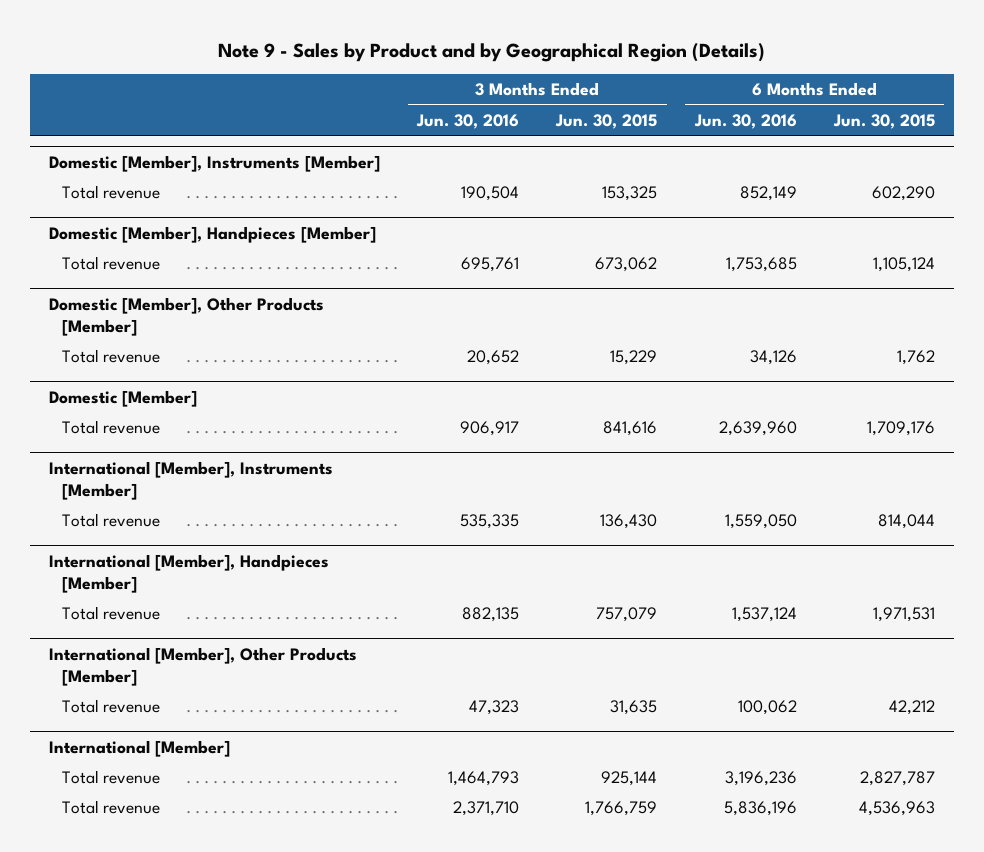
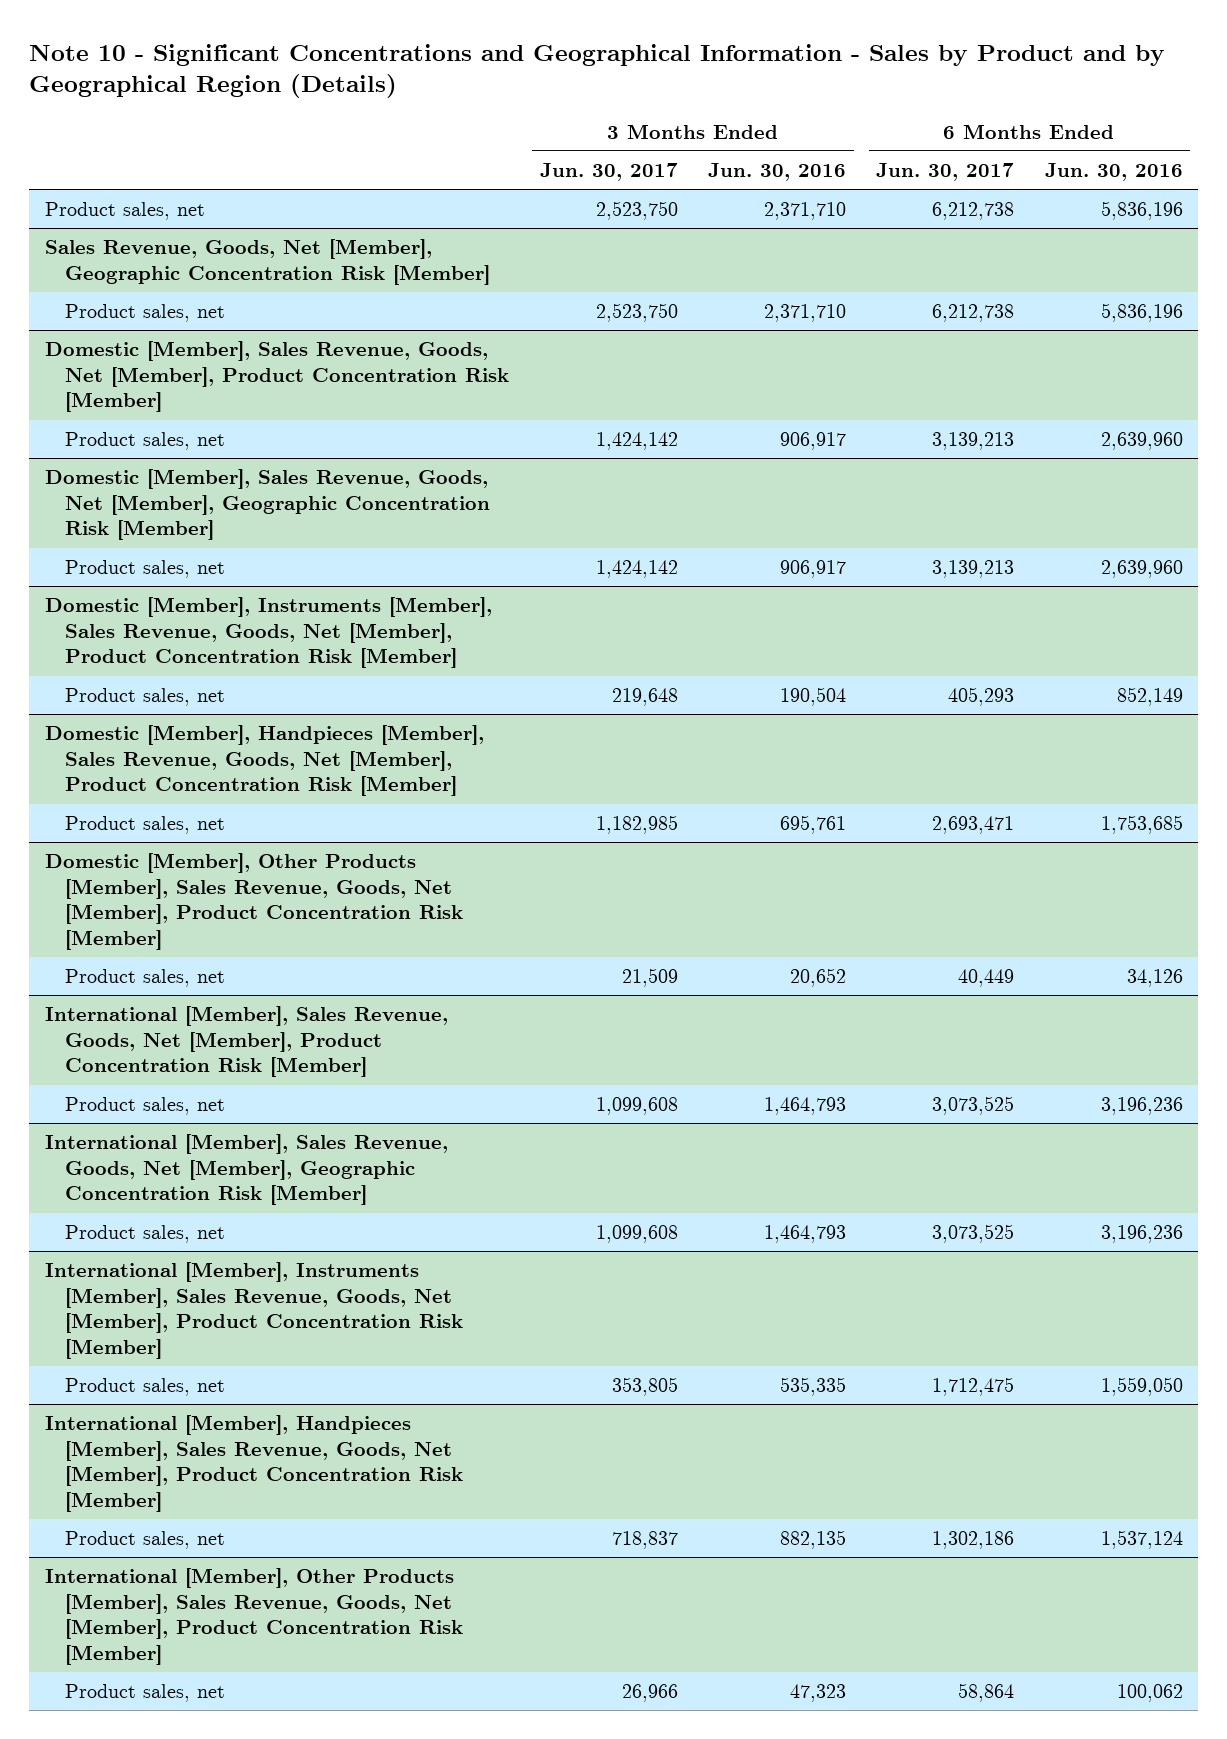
- Note 9 - Sales by Product and by Geographical Region (Details)
+ Note 10 - Significant Concentrations and Geographical Information - Sales by Product and by Geographical Region (Details)
- | 3 Months Ended Jun. 30, 2016 | 3 Months Ended Jun. 30, 2015 | 6 Months Ended Jun. 30, 2016 | 6 Months Ended Jun. 30, 2015
+ | 3 Months Ended Jun. 30, 2017 | 3 Months Ended Jun. 30, 2016 | 6 Months Ended Jun. 30, 2017 | 6 Months Ended Jun. 30, 2016
- Domestic [Member], Instruments [Member]
- Total revenue | 190,504 | 153,325 | 852,149 | 602,290
- Domestic [Member], Handpieces [Member]
- Total revenue | 695,761 | 673,062 | 1,753,685 | 1,105,124
- Domestic [Member], Other Products [Member]
- Total revenue | 20,652 | 15,229 | 34,126 | 1,762
- Domestic [Member]
- Total revenue | 906,917 | 841,616 | 2,639,960 | 1,709,176
- International [Member], Instruments [Member]
- Total revenue | 535,335 | 136,430 | 1,559,050 | 814,044
- International [Member], Handpieces [Member]
- Total revenue | 882,135 | 757,079 | 1,537,124 | 1,971,531
- International [Member], Other Products [Member]
- Total revenue | 47,323 | 31,635 | 100,062 | 42,212
- International [Member]
- Total revenue | 1,464,793 | 925,144 | 3,196,236 | 2,827,787
- Total revenue | 2,371,710 | 1,766,759 | 5,836,196 | 4,536,963
+ Product sales, net | 2,523,750 | 2,371,710 | 6,212,738 | 5,836,196
+ Sales Revenue, Goods, Net [Member], Geographic Concentration Risk [Member]
+ Product sales, net | 2,523,750 | 2,371,710 | 6,212,738 | 5,836,196
+ Domestic [Member], Sales Revenue, Goods, Net [Member], Product Concentration Risk [Member]
+ Product sales, net | 1,424,142 | 906,917 | 3,139,213 | 2,639,960
+ Domestic [Member], Sales Revenue, Goods, Net [Member], Geographic Concentration Risk [Member]
+ Product sales, net | 1,424,142 | 906,917 | 3,139,213 | 2,639,960
+ Domestic [Member], Instruments [Member], Sales Revenue, Goods, Net [Member], Product Concentration Risk [Member]
+ Product sales, net | 219,648 | 190,504 | 405,293 | 852,149
+ Domestic [Member], Handpieces [Member], Sales Revenue, Goods, Net [Member], Product Concentration Risk [Member]
+ Product sales, net | 1,182,985 | 695,761 | 2,693,471 | 1,753,685
+ Domestic [Member], Other Products [Member], Sales Revenue, Goods, Net [Member], Product Concentration Risk [Member]
+ Product sales, net | 21,509 | 20,652 | 40,449 | 34,126
+ International [Member], Sales Revenue, Goods, Net [Member], Product Concentration Risk [Member]
+ Product sales, net | 1,099,608 | 1,464,793 | 3,073,525 | 3,196,236
+ International [Member], Sales Revenue, Goods, Net [Member], Geographic Concentration Risk [Member]
+ Product sales, net | 1,099,608 | 1,464,793 | 3,073,525 | 3,196,236
+ International [Member], Instruments [Member], Sales Revenue, Goods, Net [Member], Product Concentration Risk [Member]
+ Product sales, net | 353,805 | 535,335 | 1,712,475 | 1,559,050
+ International [Member], Handpieces [Member], Sales Revenue, Goods, Net [Member], Product Concentration Risk [Member]
+ Product sales, net | 718,837 | 882,135 | 1,302,186 | 1,537,124
+ International [Member], Other Products [Member], Sales Revenue, Goods, Net [Member], Product Concentration Risk [Member]
+ Product sales, net | 26,966 | 47,323 | 58,864 | 100,062

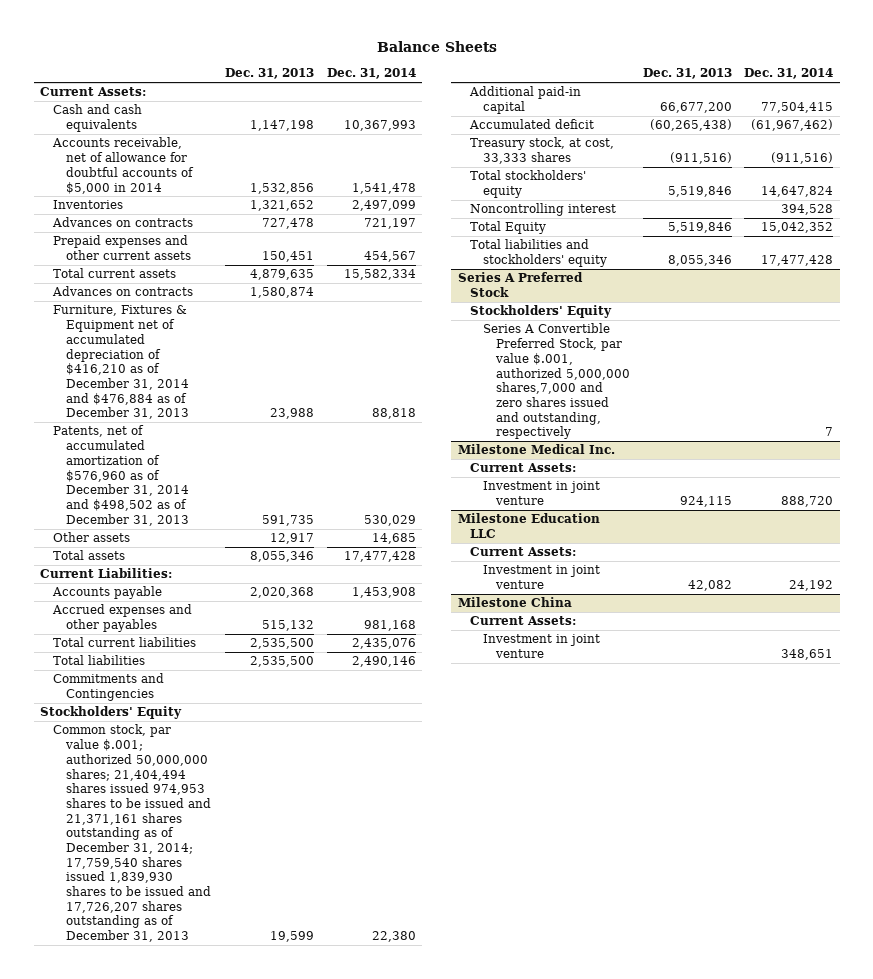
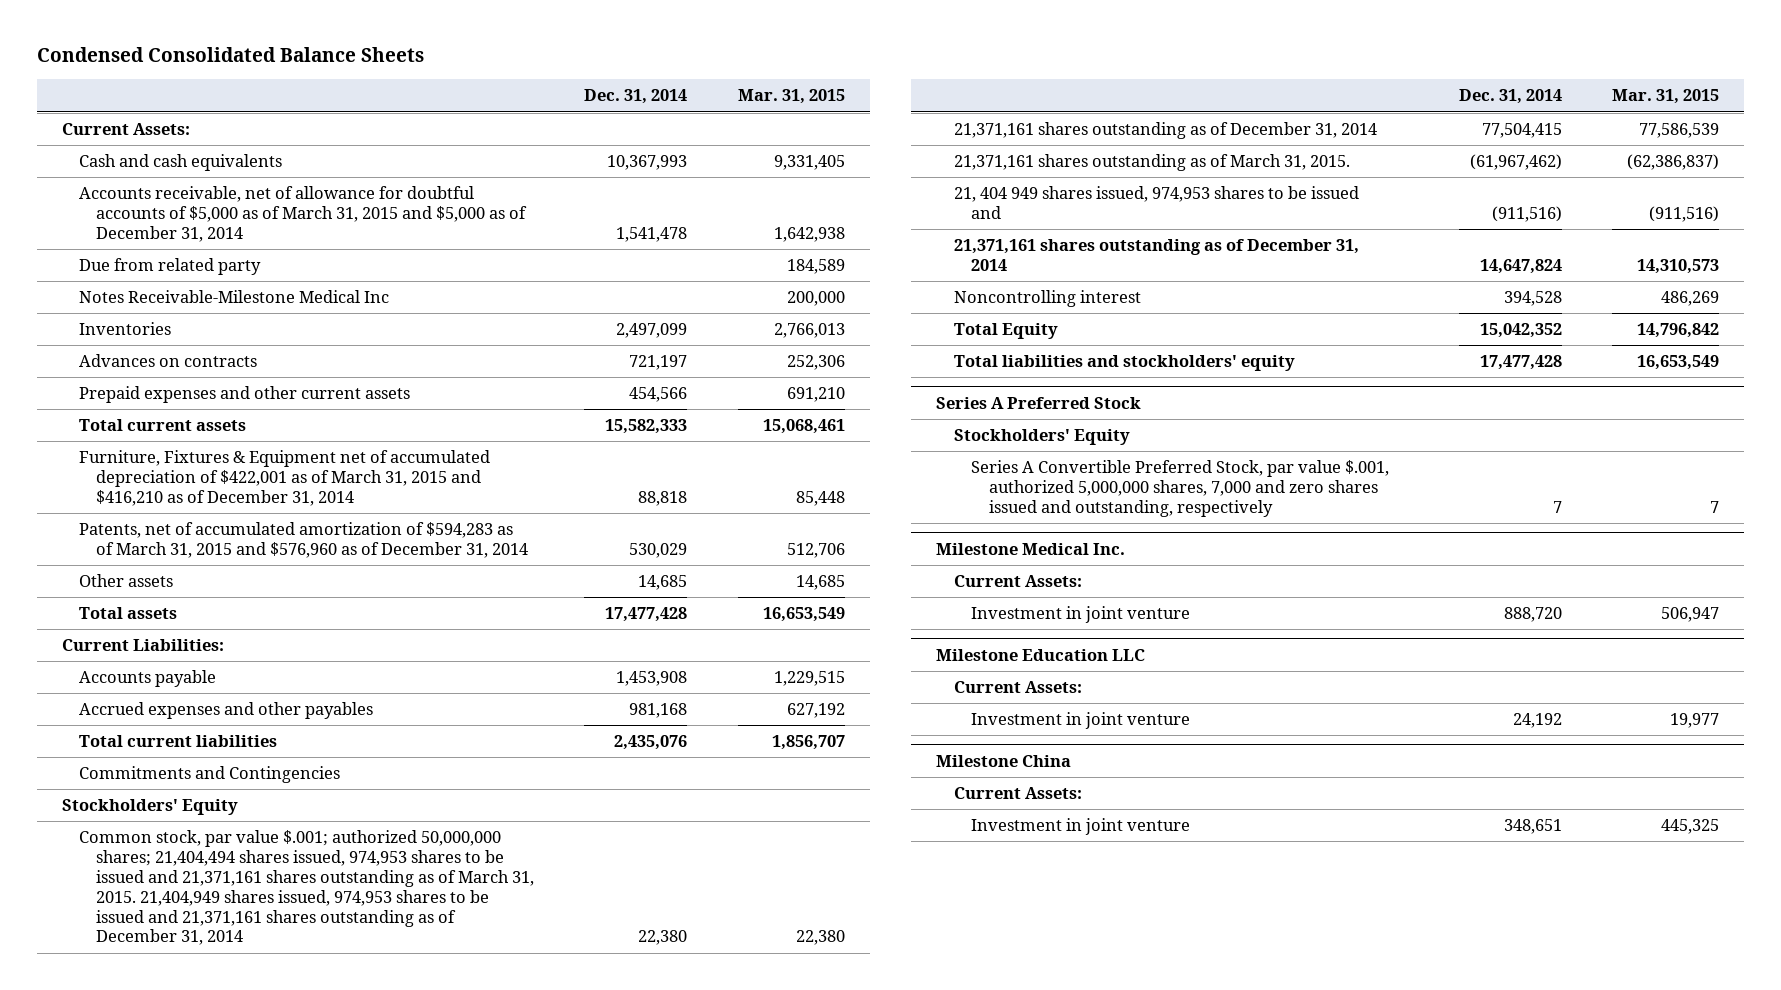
- Balance Sheets
+ Condensed Consolidated Balance Sheets
- | Dec. 31, 2013 | Dec. 31, 2014
+ | Dec. 31, 2014 | Mar. 31, 2015
- Accounts receivable, net of allowance for doubtful accounts of $5,000 in 2014 | 1,532,856 | 1,541,478
+ Accounts receivable, net of allowance for doubtful accounts of $5,000 as of March 31, 2015 and $5,000 as of December 31, 2014 | 1,541,478 | 1,642,938
+ Due from related party | | 184,589
+ Notes Receivable-Milestone Medical Inc | | 200,000
- Prepaid expenses and other current assets | 150,451 | 454,567
- Total current assets | 4,879,635 | 15,582,334
- Advances on contracts | 1,580,874 |
- Furniture, Fixtures & Equipment net of accumulated depreciation of $416,210 as of December 31, 2014 and $476,884 as of December 31, 2013 | 23,988 | 88,818
- Patents, net of accumulated amortization of $576,960 as of December 31, 2014 and $498,502 as of December 31, 2013 | 591,735 | 530,029
+ Prepaid expenses and other current assets | 454,566 | 691,210
+ Total current assets | 15,582,333 | 15,068,461
+ Furniture, Fixtures & Equipment net of accumulated depreciation of $422,001 as of March 31, 2015 and $416,210 as of December 31, 2014 | 88,818 | 85,448
+ Patents, net of accumulated amortization of $594,283 as of March 31, 2015 and $576,960 as of December 31, 2014 | 530,029 | 512,706
- Total liabilities | 2,535,500 | 2,490,146
- Common stock, par value $.001; authorized 50,000,000 shares; 21,404,494 shares issued 974,953 shares to be issued and 21,371,161 shares outstanding as of December 31, 2014; 17,759,540 shares issued 1,839,930 shares to be issued and 17,726,207 shares outstanding as of December 31, 2013 | 19,599 | 22,380
- Additional paid-in capital | 66,677,200 | 77,504,415
- Accumulated deficit | (60,265,438) | (61,967,462)
- Treasury stock, at cost, 33,333 shares | (911,516) | (911,516)
- Total stockholders' equity | 5,519,846 | 14,647,824
+ Common stock, par value $.001; authorized 50,000,000 shares; 21,404,494 shares issued, 974,953 shares to be issued and 21,371,161 shares outstanding as of March 31, 2015. 21,404,949 shares issued, 974,953 shares to be issued and 21,371,161 shares outstanding as of December 31, 2014 | 22,380 | 22,380
+ 21,371,161 shares outstanding as of December 31, 2014 | 77,504,415 | 77,586,539
+ 21,371,161 shares outstanding as of March 31, 2015. | (61,967,462) | (62,386,837)
+ 21, 404 949 shares issued, 974,953 shares to be issued and | (911,516) | (911,516)
+ 21,371,161 shares outstanding as of December 31, 2014 | 14,647,824 | 14,310,573
@ Series A Preferred Stock
- Series A Convertible Preferred Stock, par value $.001, authorized 5,000,000 shares,7,000 and zero shares issued and outstanding, respectively | | 7
+ Series A Convertible Preferred Stock, par value $.001, authorized 5,000,000 shares, 7,000 and zero shares issued and outstanding, respectively | 7 | 7

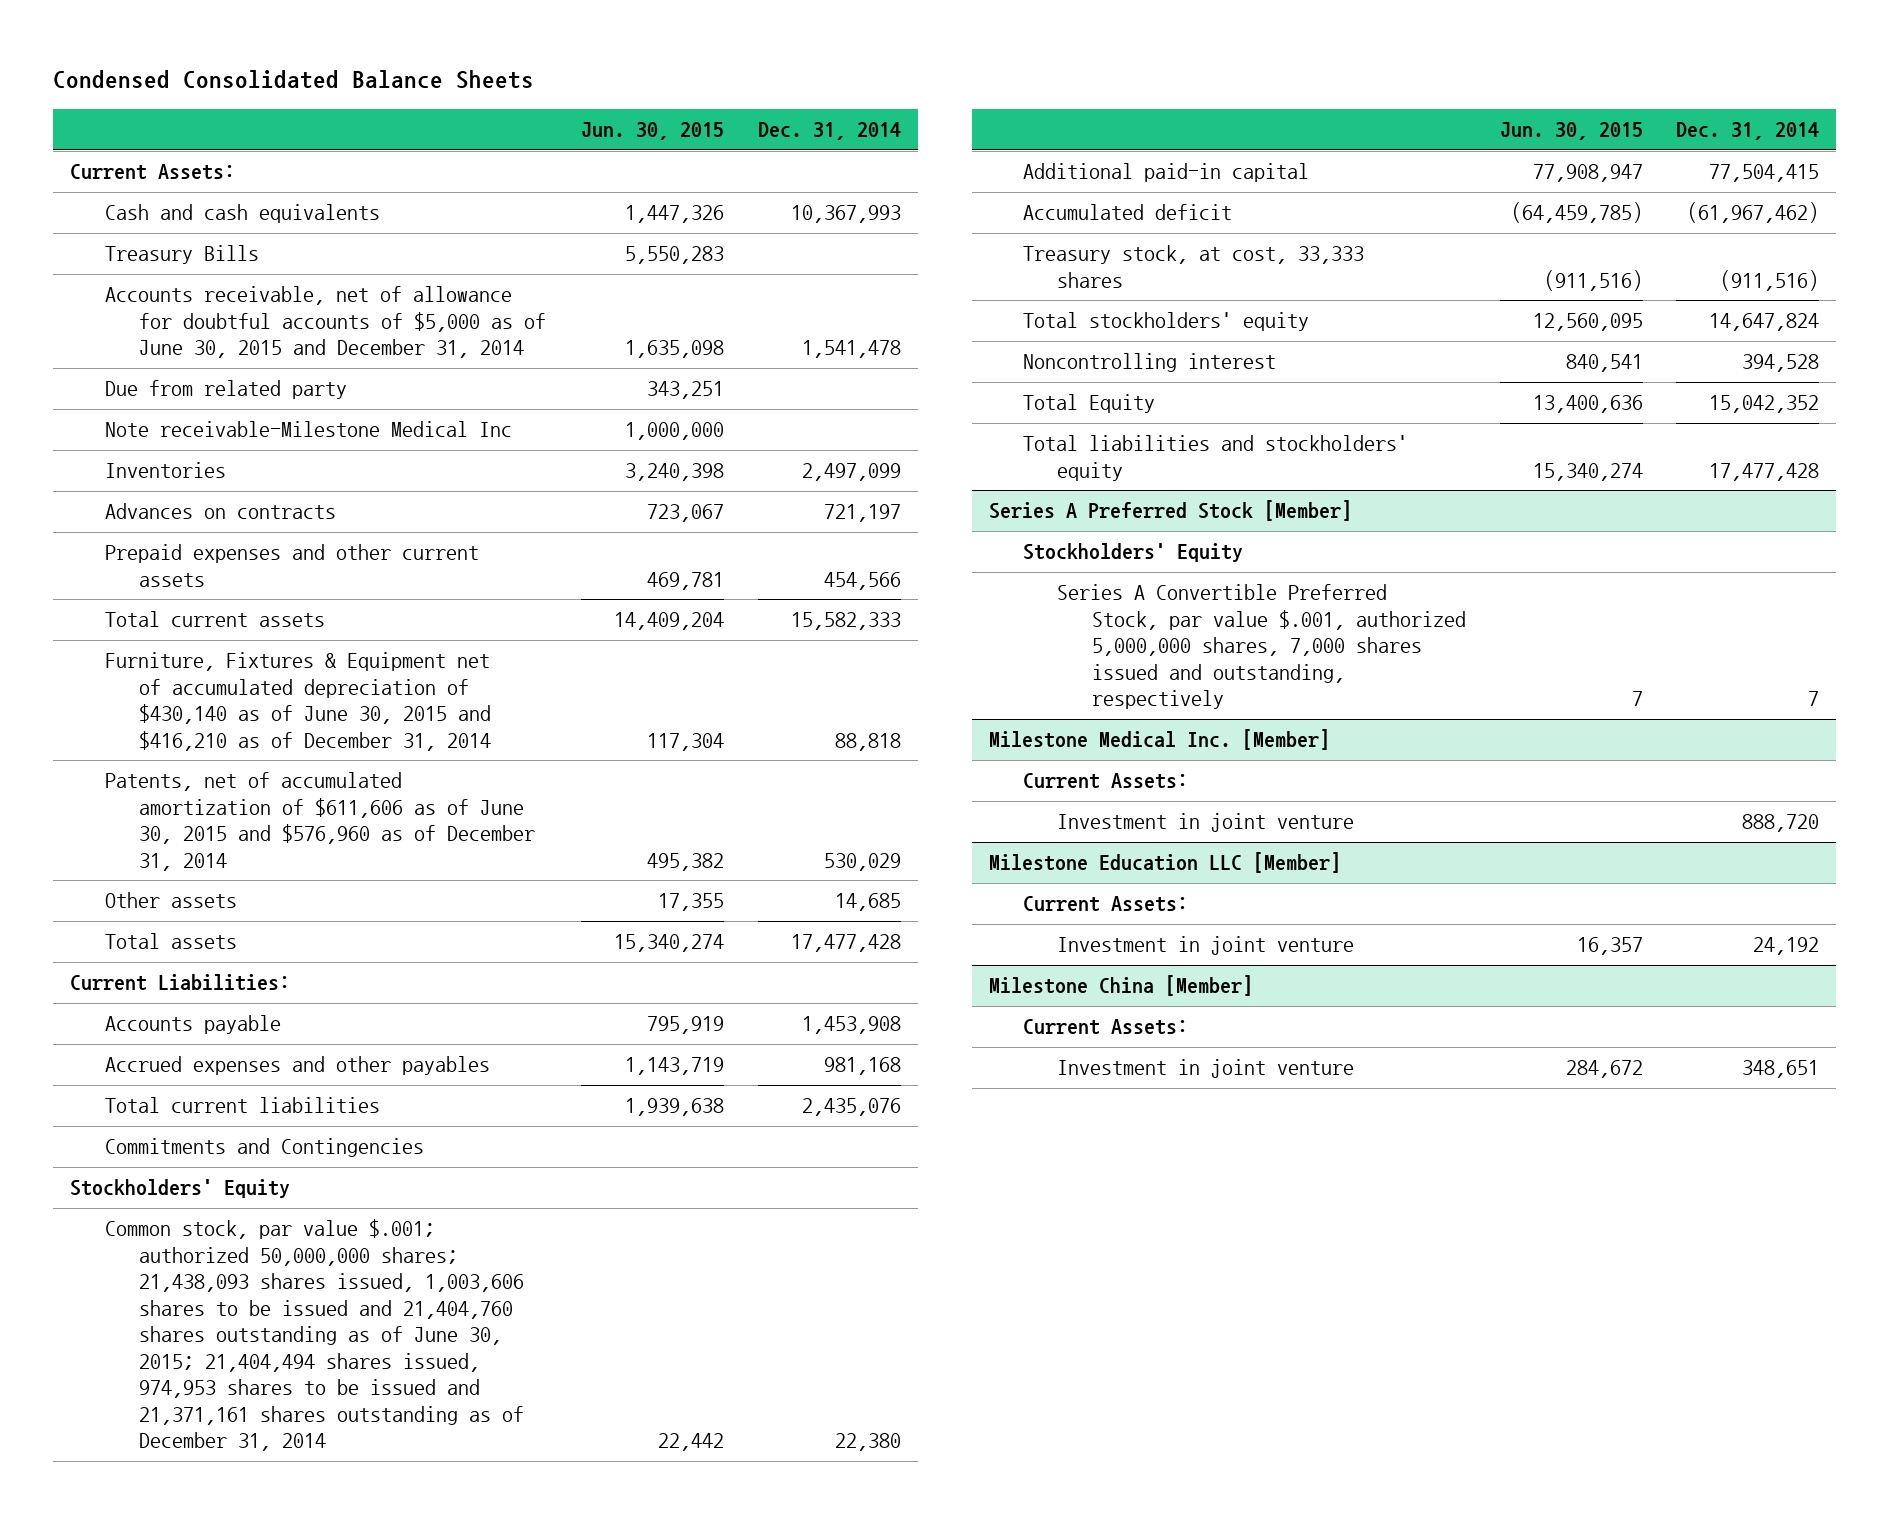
- | Dec. 31, 2014 | Mar. 31, 2015
+ | Jun. 30, 2015 | Dec. 31, 2014
- Accounts receivable, net of allowance for doubtful accounts of $5,000 as of March 31, 2015 and $5,000 as of December 31, 2014 | 1,541,478 | 1,642,938
+ Treasury Bills | 5,550,283 |
+ Accounts receivable, net of allowance for doubtful accounts of $5,000 as of June 30, 2015 and December 31, 2014 | 1,635,098 | 1,541,478
- Notes Receivable-Milestone Medical Inc | | 200,000
+ Note receivable-Milestone Medical Inc | 1,000,000 |
- Furniture, Fixtures & Equipment net of accumulated depreciation of $422,001 as of March 31, 2015 and $416,210 as of December 31, 2014 | 88,818 | 85,448
- Patents, net of accumulated amortization of $594,283 as of March 31, 2015 and $576,960 as of December 31, 2014 | 530,029 | 512,706
+ Furniture, Fixtures & Equipment net of accumulated depreciation of $430,140 as of June 30, 2015 and $416,210 as of December 31, 2014 | 117,304 | 88,818
+ Patents, net of accumulated amortization of $611,606 as of June 30, 2015 and $576,960 as of December 31, 2014 | 495,382 | 530,029
- Common stock, par value $.001; authorized 50,000,000 shares; 21,404,494 shares issued, 974,953 shares to be issued and 21,371,161 shares outstanding as of March 31, 2015. 21,404,949 shares issued, 974,953 shares to be issued and 21,371,161 shares outstanding as of December 31, 2014 | 22,380 | 22,380
- 21,371,161 shares outstanding as of December 31, 2014 | 77,504,415 | 77,586,539
- 21,371,161 shares outstanding as of March 31, 2015. | (61,967,462) | (62,386,837)
- 21, 404 949 shares issued, 974,953 shares to be issued and | (911,516) | (911,516)
- 21,371,161 shares outstanding as of December 31, 2014 | 14,647,824 | 14,310,573
+ Common stock, par value $.001; authorized 50,000,000 shares; 21,438,093 shares issued, 1,003,606 shares to be issued and 21,404,760 shares outstanding as of June 30, 2015; 21,404,494 shares issued, 974,953 shares to be issued and 21,371,161 shares outstanding as of December 31, 2014 | 22,442 | 22,380
+ Additional paid-in capital | 77,908,947 | 77,504,415
+ Accumulated deficit | (64,459,785) | (61,967,462)
+ Treasury stock, at cost, 33,333 shares | (911,516) | (911,516)
+ Total stockholders' equity | 12,560,095 | 14,647,824
- Series A Preferred Stock
+ Series A Preferred Stock [Member]
- Series A Convertible Preferred Stock, par value $.001, authorized 5,000,000 shares, 7,000 and zero shares issued and outstanding, respectively | 7 | 7
- Milestone Medical Inc.
+ Series A Convertible Preferred Stock, par value $.001, authorized 5,000,000 shares, 7,000 shares issued and outstanding, respectively | 7 | 7
+ Milestone Medical Inc. [Member]
- Milestone Education LLC
+ Milestone Education LLC [Member]
- Milestone China
+ Milestone China [Member]

